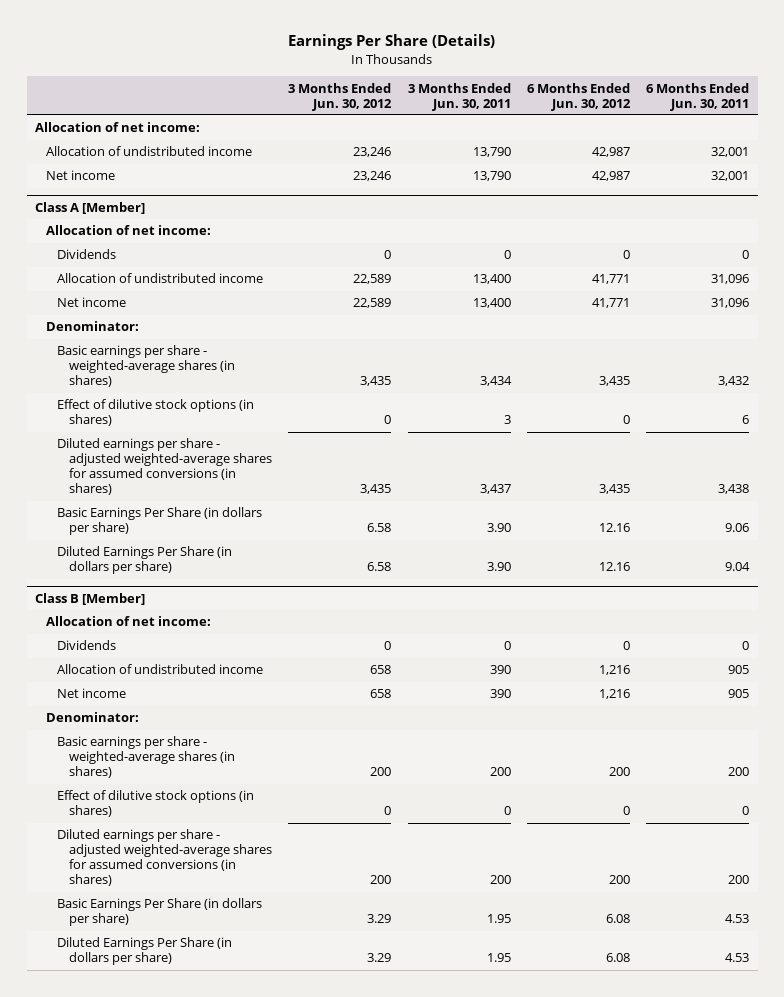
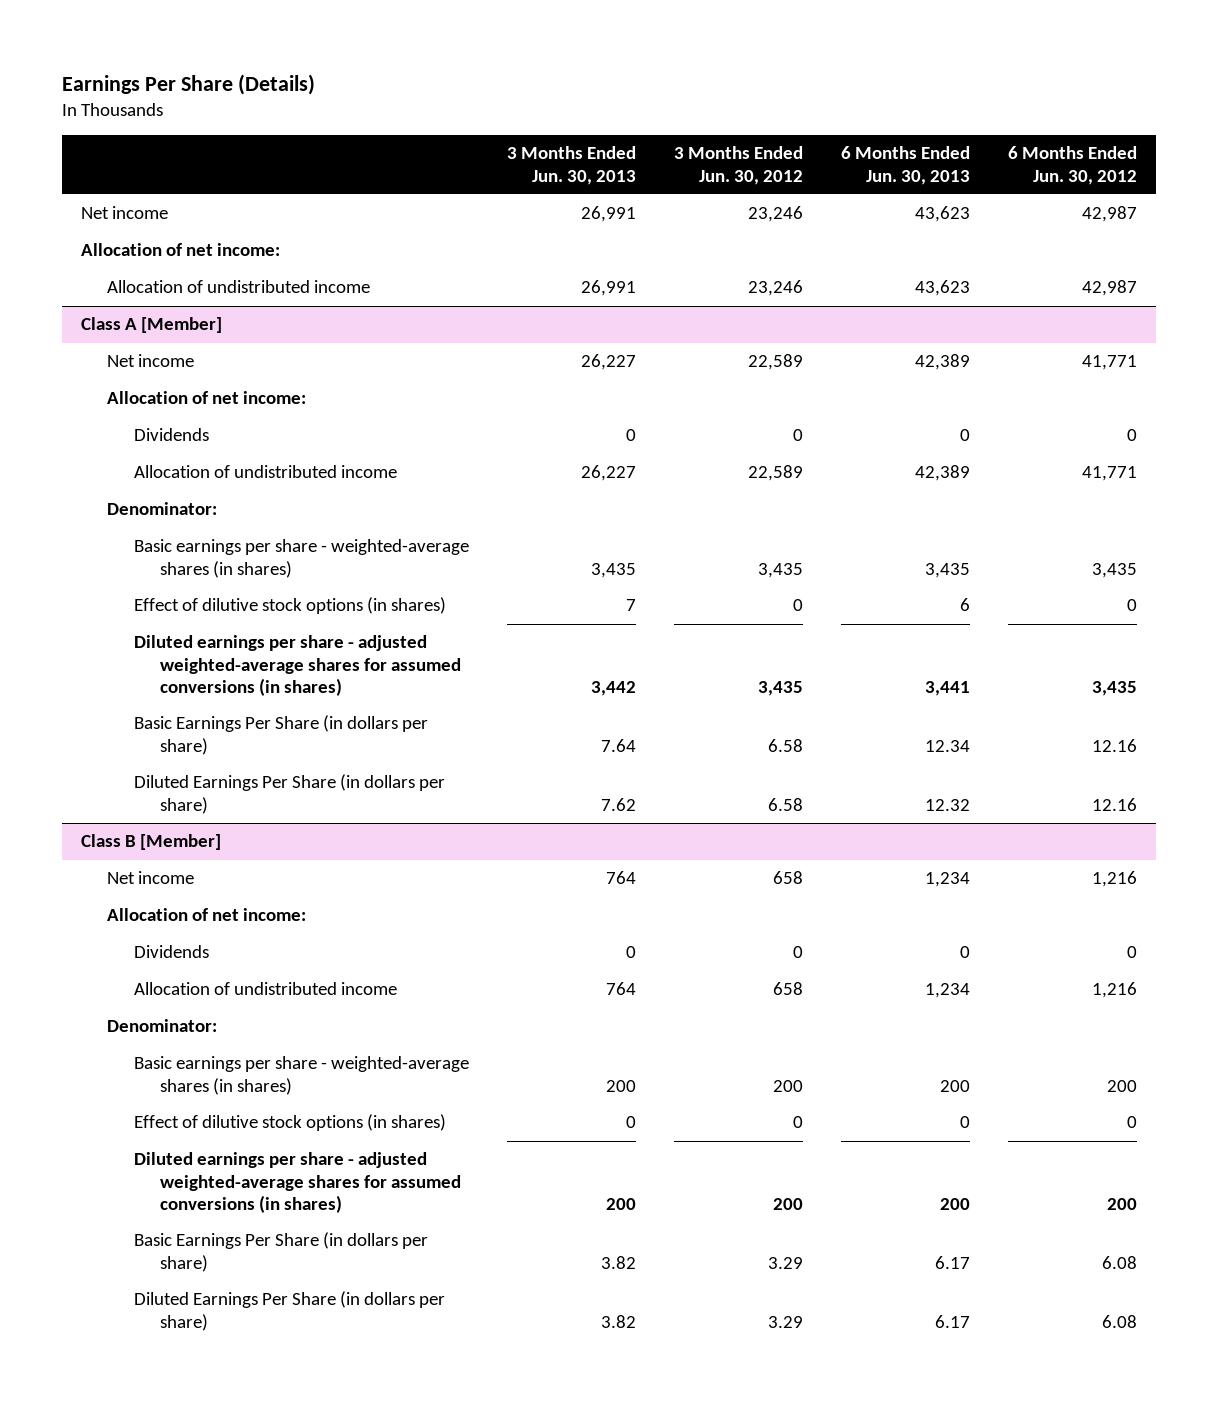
- | 3 Months Ended Jun. 30, 2012 | 3 Months Ended Jun. 30, 2011 | 6 Months Ended Jun. 30, 2012 | 6 Months Ended Jun. 30, 2011
+ | 3 Months Ended Jun. 30, 2013 | 3 Months Ended Jun. 30, 2012 | 6 Months Ended Jun. 30, 2013 | 6 Months Ended Jun. 30, 2012
moved up: Net income | 26,991 | 23,246 | 43,623 | 42,987
@ Class A [Member]
moved up: Net income | 26,227 | 22,589 | 42,389 | 41,771
@ Class B [Member]
moved up: Net income | 764 | 658 | 1,234 | 1,216

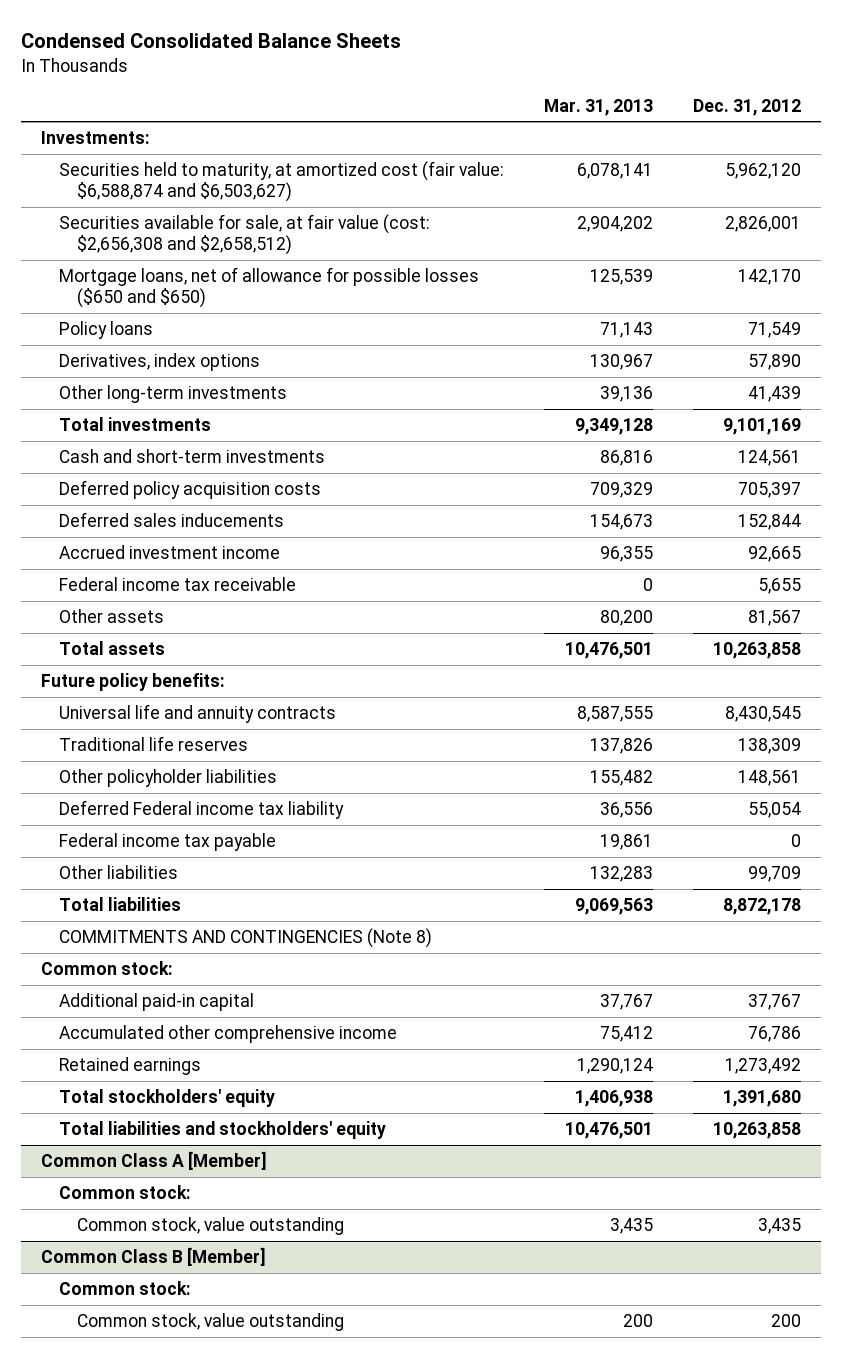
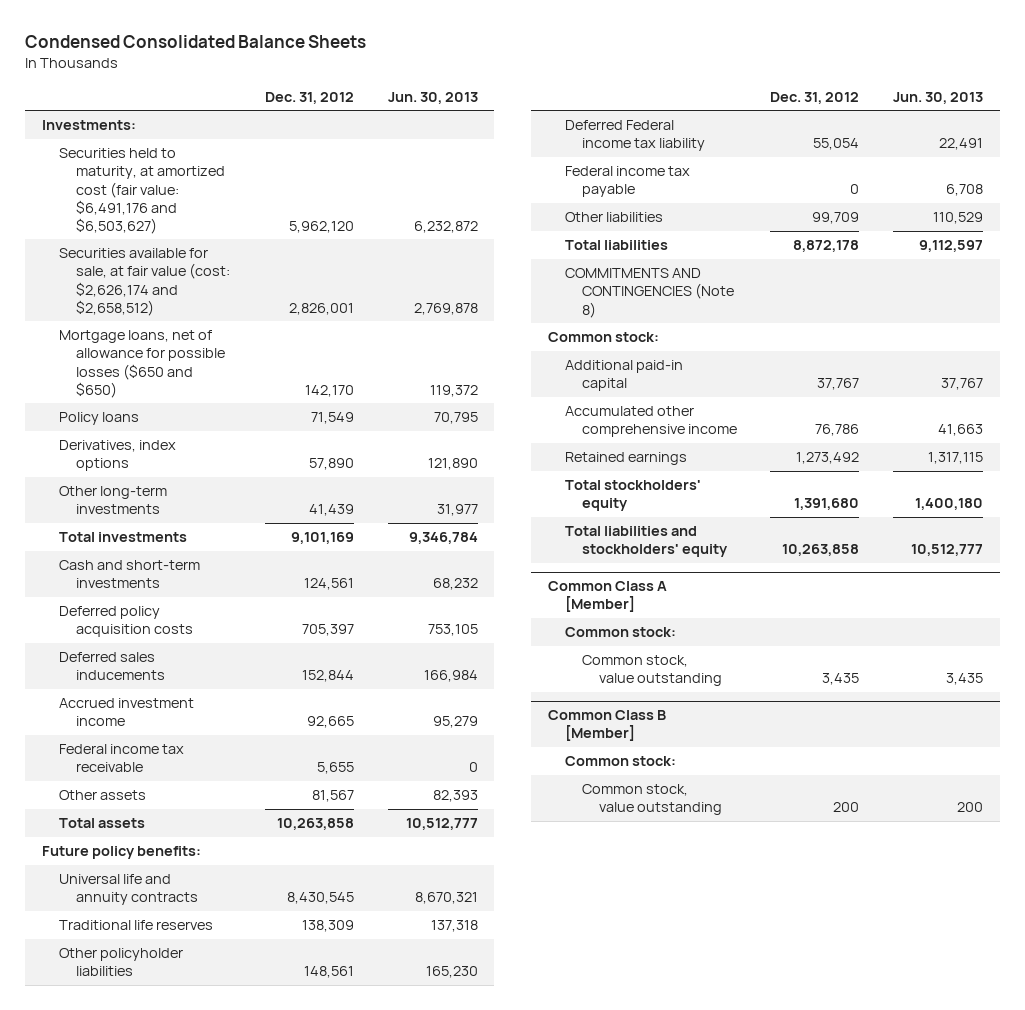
- | Mar. 31, 2013 | Dec. 31, 2012
+ | Dec. 31, 2012 | Jun. 30, 2013
- Securities held to maturity, at amortized cost (fair value: $6,588,874 and $6,503,627) | 6,078,141 | 5,962,120
- Securities available for sale, at fair value (cost: $2,656,308 and $2,658,512) | 2,904,202 | 2,826,001
+ Securities held to maturity, at amortized cost (fair value: $6,491,176 and $6,503,627) | 5,962,120 | 6,232,872
+ Securities available for sale, at fair value (cost: $2,626,174 and $2,658,512) | 2,826,001 | 2,769,878

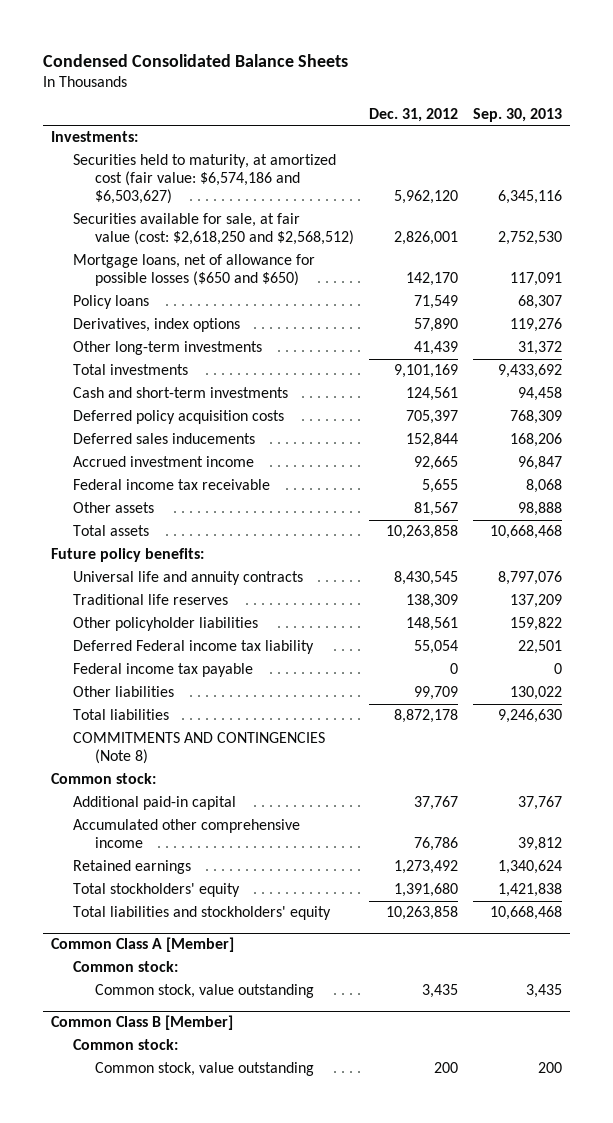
- | Dec. 31, 2012 | Jun. 30, 2013
+ | Dec. 31, 2012 | Sep. 30, 2013
- Securities held to maturity, at amortized cost (fair value: $6,491,176 and $6,503,627) | 5,962,120 | 6,232,872
- Securities available for sale, at fair value (cost: $2,626,174 and $2,658,512) | 2,826,001 | 2,769,878
+ Securities held to maturity, at amortized cost (fair value: $6,574,186 and $6,503,627) | 5,962,120 | 6,345,116
+ Securities available for sale, at fair value (cost: $2,618,250 and $2,568,512) | 2,826,001 | 2,752,530

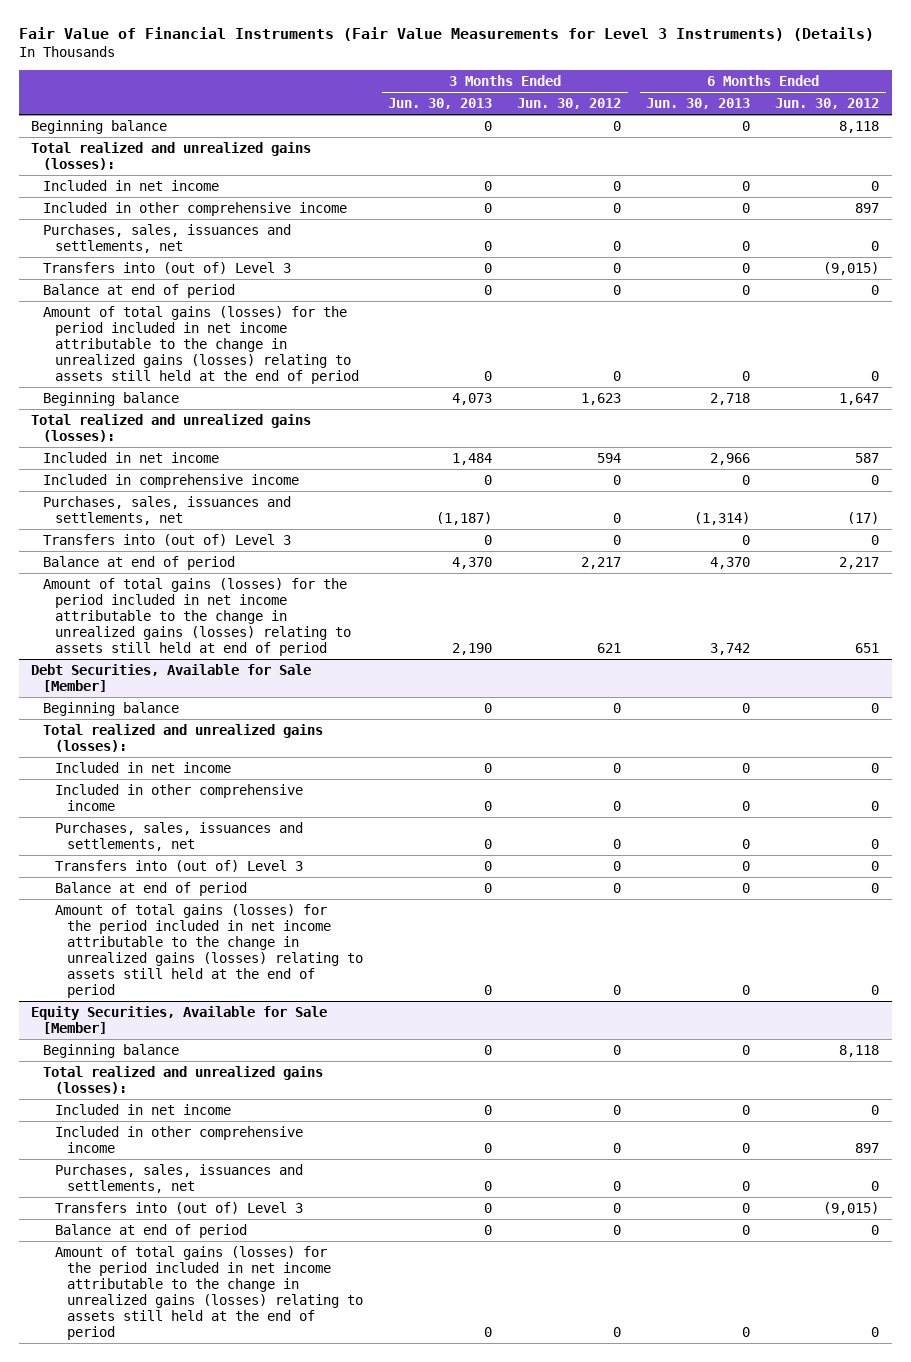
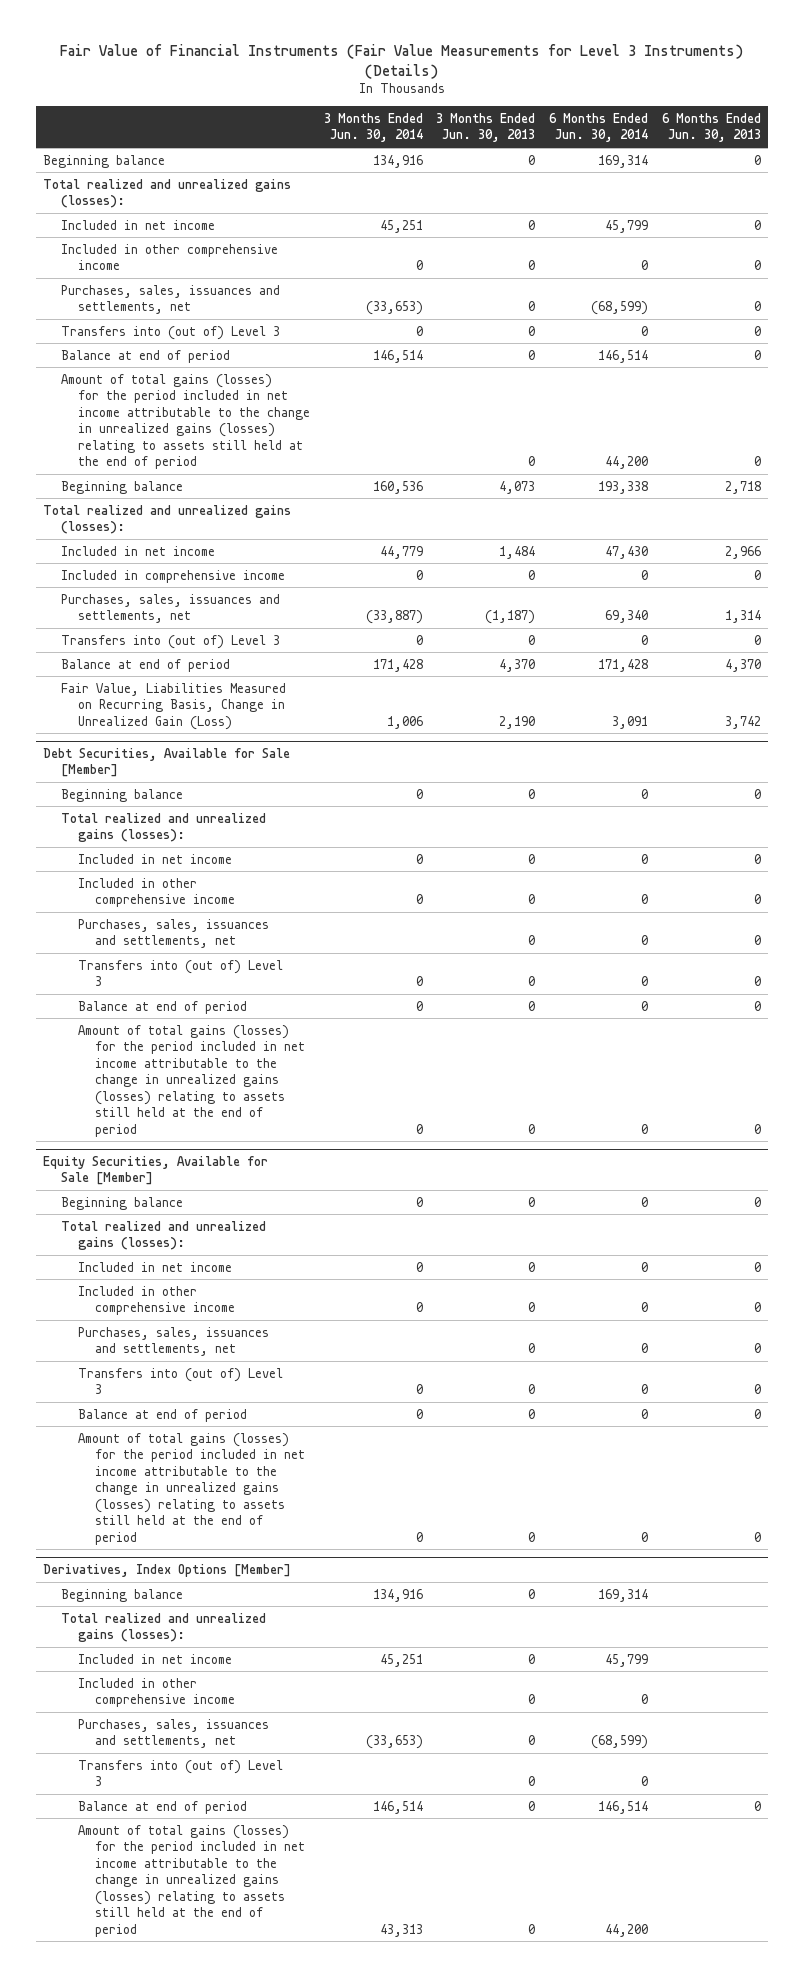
- | 3 Months Ended Jun. 30, 2013 | 3 Months Ended Jun. 30, 2012 | 6 Months Ended Jun. 30, 2013 | 6 Months Ended Jun. 30, 2012
+ | 3 Months Ended Jun. 30, 2014 | 3 Months Ended Jun. 30, 2013 | 6 Months Ended Jun. 30, 2014 | 6 Months Ended Jun. 30, 2013
- Purchases, sales, issuances and settlements, net | (1,187) | 0 | (1,314) | (17)
+ Purchases, sales, issuances and settlements, net | (33,887) | (1,187) | 69,340 | 1,314
- Amount of total gains (losses) for the period included in net income attributable to the change in unrealized gains (losses) relating to assets still held at end of period | 2,190 | 621 | 3,742 | 651
+ Fair Value, Liabilities Measured on Recurring Basis, Change in Unrealized Gain (Loss) | 1,006 | 2,190 | 3,091 | 3,742
+ Derivatives, Index Options [Member]
+ Beginning balance | 134,916 | 0 | 169,314 |
+ Total realized and unrealized gains (losses):
+ Included in net income | 45,251 | 0 | 45,799 |
+ Included in other comprehensive income | | 0 | 0 |
+ Purchases, sales, issuances and settlements, net | (33,653) | 0 | (68,599) |
+ Transfers into (out of) Level 3 | | 0 | 0 |
+ Balance at end of period | 146,514 | 0 | 146,514 | 0
+ Amount of total gains (losses) for the period included in net income attributable to the change in unrealized gains (losses) relating to assets still held at the end of period | 43,313 | 0 | 44,200 |

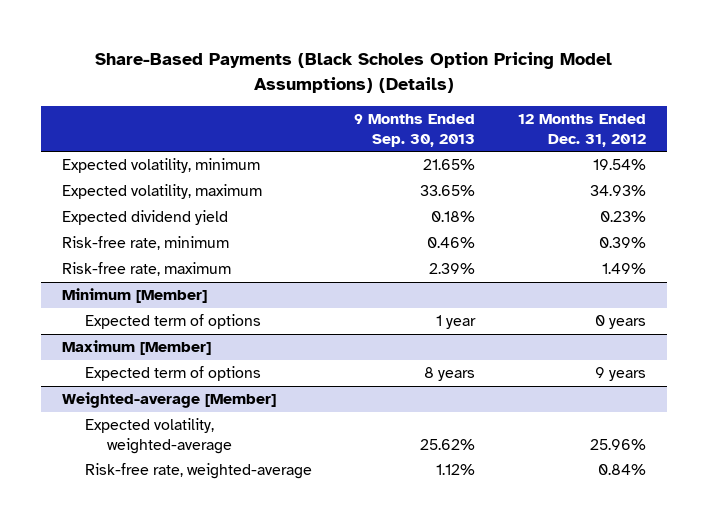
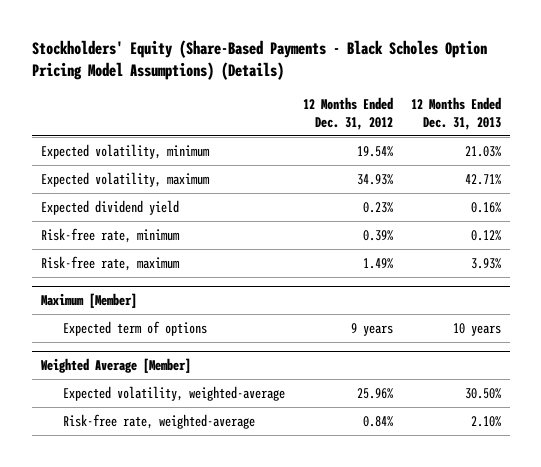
- Share-Based Payments (Black Scholes Option Pricing Model Assumptions) (Details)
+ Stockholders' Equity (Share-Based Payments - Black Scholes Option Pricing Model Assumptions) (Details)
- | 9 Months Ended Sep. 30, 2013 | 12 Months Ended Dec. 31, 2012
+ | 12 Months Ended Dec. 31, 2012 | 12 Months Ended Dec. 31, 2013
- Minimum [Member]
- Expected term of options | 1 year | 0 years
- Weighted-average [Member]
+ Weighted Average [Member]

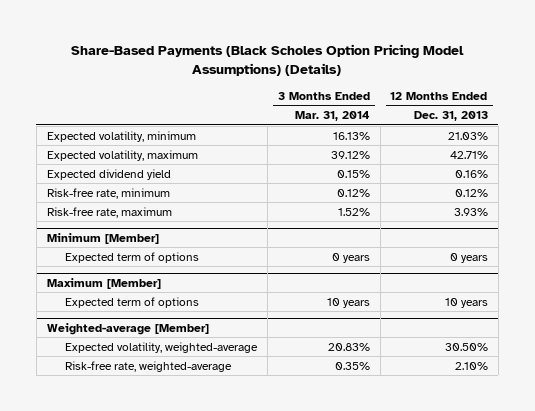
- Stockholders' Equity (Share-Based Payments - Black Scholes Option Pricing Model Assumptions) (Details)
+ Share-Based Payments (Black Scholes Option Pricing Model Assumptions) (Details)
- | 12 Months Ended Dec. 31, 2012 | 12 Months Ended Dec. 31, 2013
+ | 3 Months Ended Mar. 31, 2014 | 12 Months Ended Dec. 31, 2013
+ Minimum [Member]
+ Expected term of options | 0 years | 0 years
- Weighted Average [Member]
+ Weighted-average [Member]

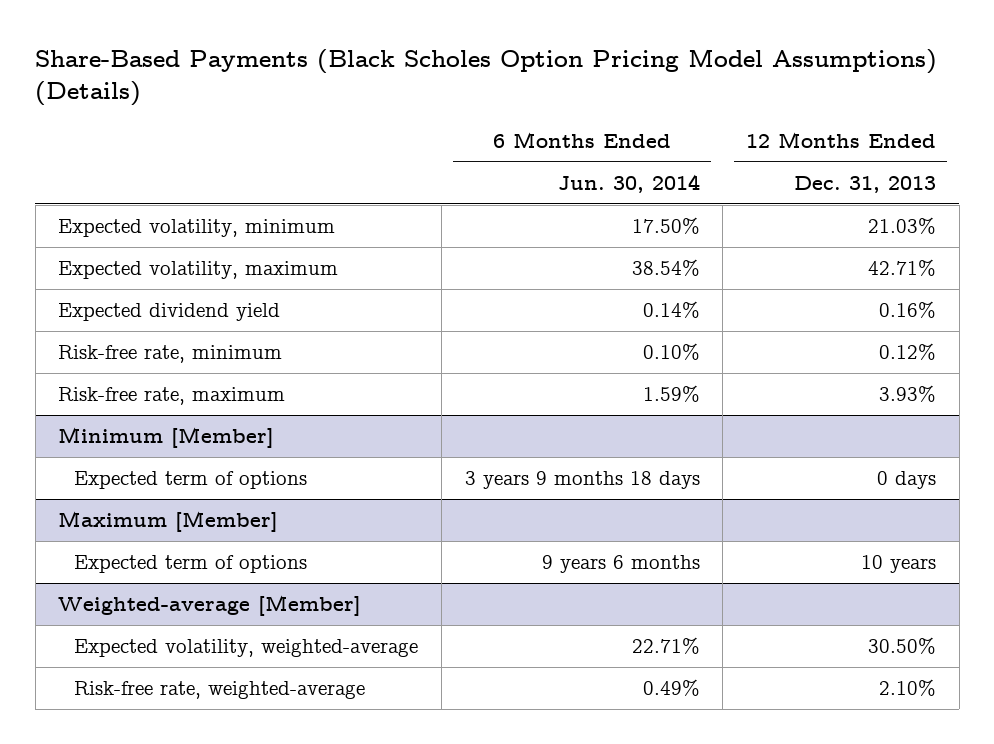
- | 3 Months Ended Mar. 31, 2014 | 12 Months Ended Dec. 31, 2013
+ | 6 Months Ended Jun. 30, 2014 | 12 Months Ended Dec. 31, 2013
@ Minimum [Member]
- Expected term of options | 0 years | 0 years
+ Expected term of options | 3 years 9 months 18 days | 0 days

